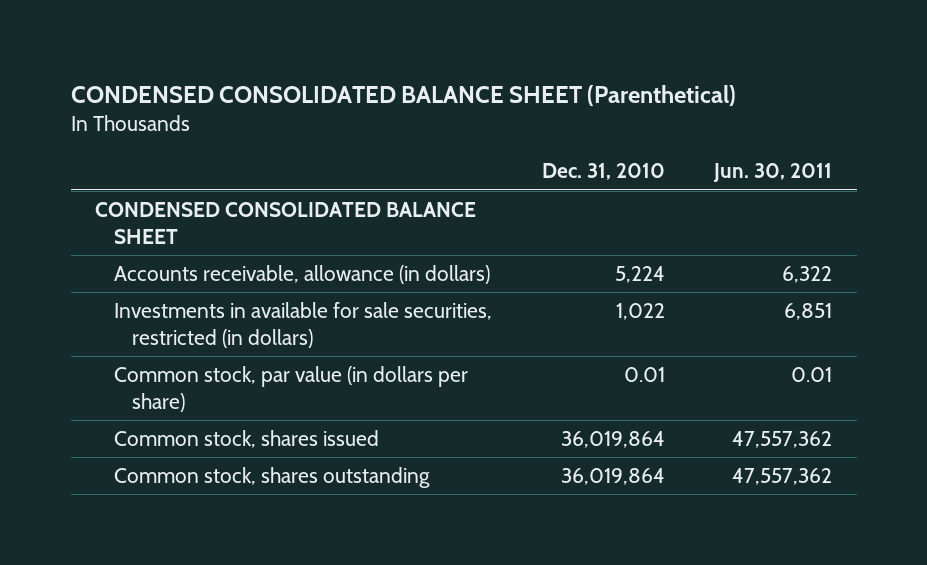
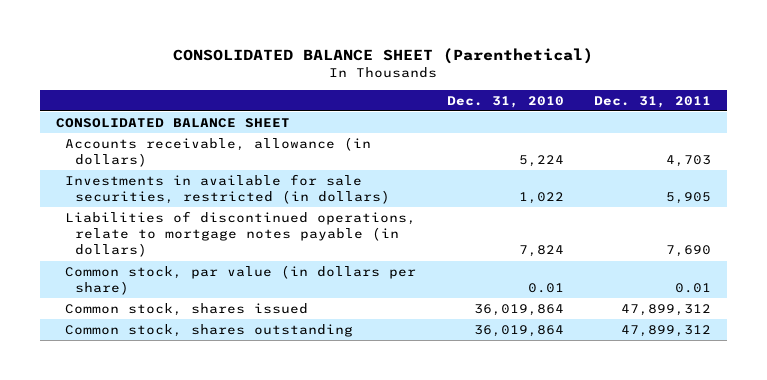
- CONDENSED CONSOLIDATED BALANCE SHEET (Parenthetical)
+ CONSOLIDATED BALANCE SHEET (Parenthetical)
- | Dec. 31, 2010 | Jun. 30, 2011
+ | Dec. 31, 2010 | Dec. 31, 2011
- CONDENSED CONSOLIDATED BALANCE SHEET
+ CONSOLIDATED BALANCE SHEET
+ Liabilities of discontinued operations, relate to mortgage notes payable (in dollars) | 7,824 | 7,690

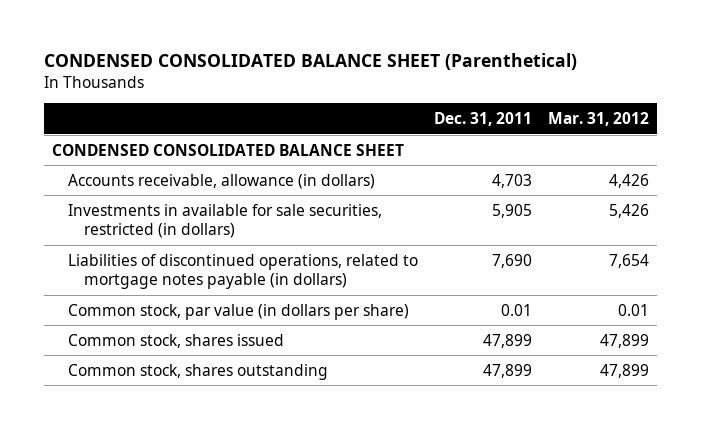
- CONSOLIDATED BALANCE SHEET (Parenthetical)
+ CONDENSED CONSOLIDATED BALANCE SHEET (Parenthetical)
- | Dec. 31, 2010 | Dec. 31, 2011
+ | Dec. 31, 2011 | Mar. 31, 2012
- CONSOLIDATED BALANCE SHEET
+ CONDENSED CONSOLIDATED BALANCE SHEET
- Liabilities of discontinued operations, relate to mortgage notes payable (in dollars) | 7,824 | 7,690
+ Liabilities of discontinued operations, related to mortgage notes payable (in dollars) | 7,690 | 7,654
- Common stock, shares issued | 36,019,864 | 47,899,312
- Common stock, shares outstanding | 36,019,864 | 47,899,312
+ Common stock, shares issued | 47,899 | 47,899
+ Common stock, shares outstanding | 47,899 | 47,899

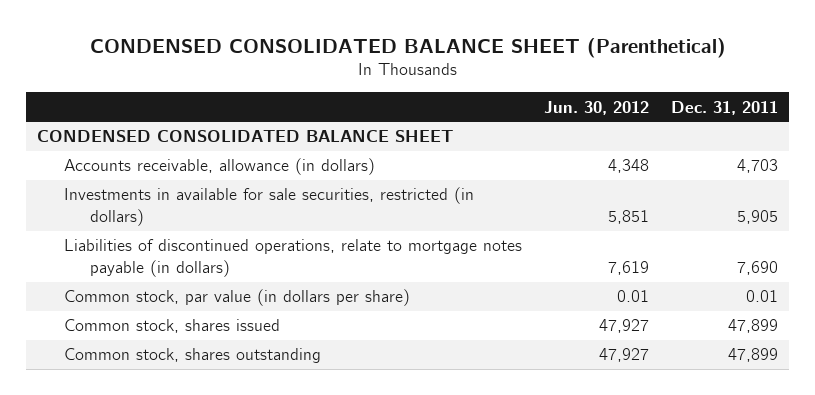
- | Dec. 31, 2011 | Mar. 31, 2012
+ | Jun. 30, 2012 | Dec. 31, 2011
- Liabilities of discontinued operations, related to mortgage notes payable (in dollars) | 7,690 | 7,654
+ Liabilities of discontinued operations, relate to mortgage notes payable (in dollars) | 7,619 | 7,690

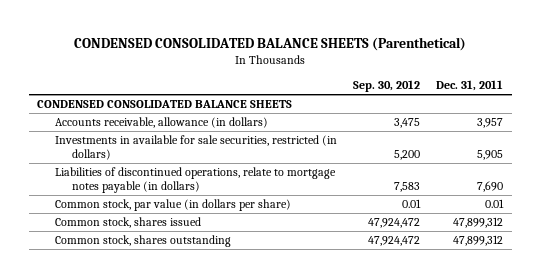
- CONDENSED CONSOLIDATED BALANCE SHEET (Parenthetical)
+ CONDENSED CONSOLIDATED BALANCE SHEETS (Parenthetical)
- | Jun. 30, 2012 | Dec. 31, 2011
+ | Sep. 30, 2012 | Dec. 31, 2011
- CONDENSED CONSOLIDATED BALANCE SHEET
- Accounts receivable, allowance (in dollars) | 4,348 | 4,703
+ CONDENSED CONSOLIDATED BALANCE SHEETS
+ Accounts receivable, allowance (in dollars) | 3,475 | 3,957
- Common stock, shares issued | 47,927 | 47,899
- Common stock, shares outstanding | 47,927 | 47,899
+ Common stock, shares issued | 47,924,472 | 47,899,312
+ Common stock, shares outstanding | 47,924,472 | 47,899,312

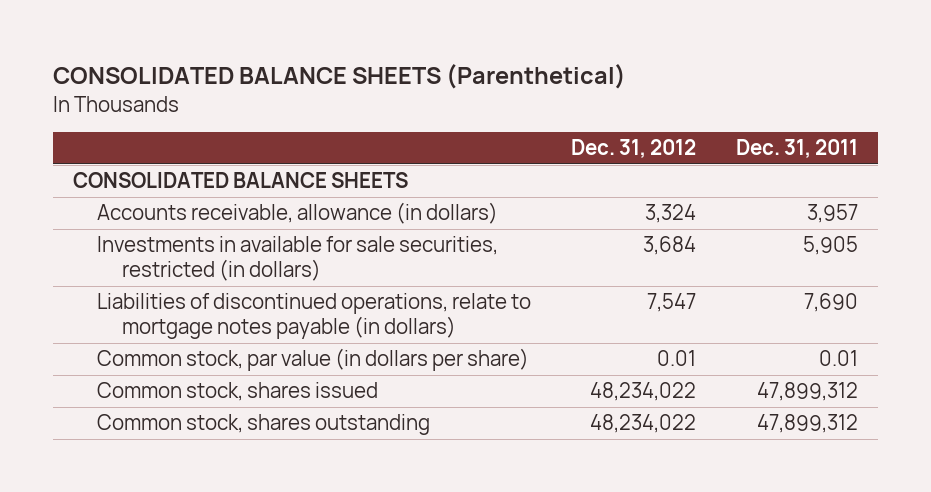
- CONDENSED CONSOLIDATED BALANCE SHEETS (Parenthetical)
+ CONSOLIDATED BALANCE SHEETS (Parenthetical)
- | Sep. 30, 2012 | Dec. 31, 2011
+ | Dec. 31, 2012 | Dec. 31, 2011
- CONDENSED CONSOLIDATED BALANCE SHEETS
+ CONSOLIDATED BALANCE SHEETS

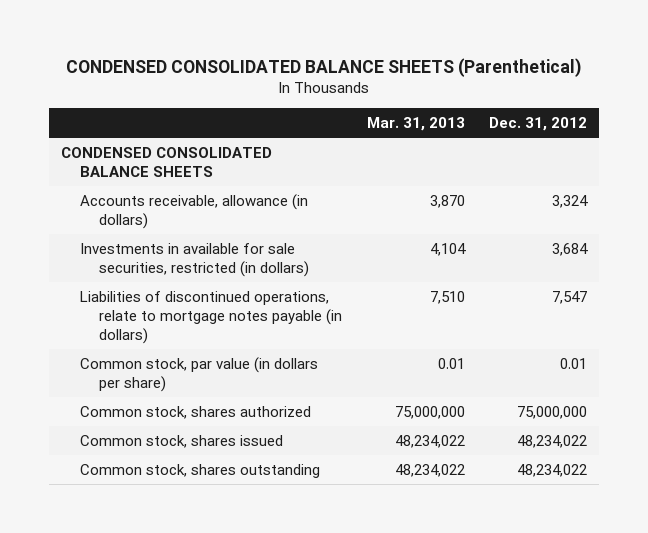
- CONSOLIDATED BALANCE SHEETS (Parenthetical)
+ CONDENSED CONSOLIDATED BALANCE SHEETS (Parenthetical)
- | Dec. 31, 2012 | Dec. 31, 2011
+ | Mar. 31, 2013 | Dec. 31, 2012
- CONSOLIDATED BALANCE SHEETS
+ CONDENSED CONSOLIDATED BALANCE SHEETS
+ Common stock, shares authorized | 75,000,000 | 75,000,000

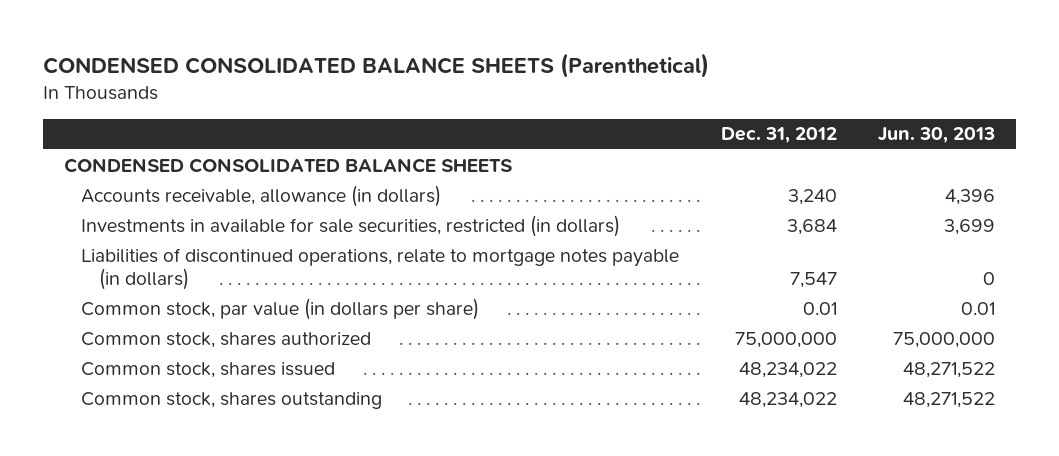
- | Mar. 31, 2013 | Dec. 31, 2012
+ | Dec. 31, 2012 | Jun. 30, 2013
- Accounts receivable, allowance (in dollars) | 3,870 | 3,324
+ Accounts receivable, allowance (in dollars) | 3,240 | 4,396

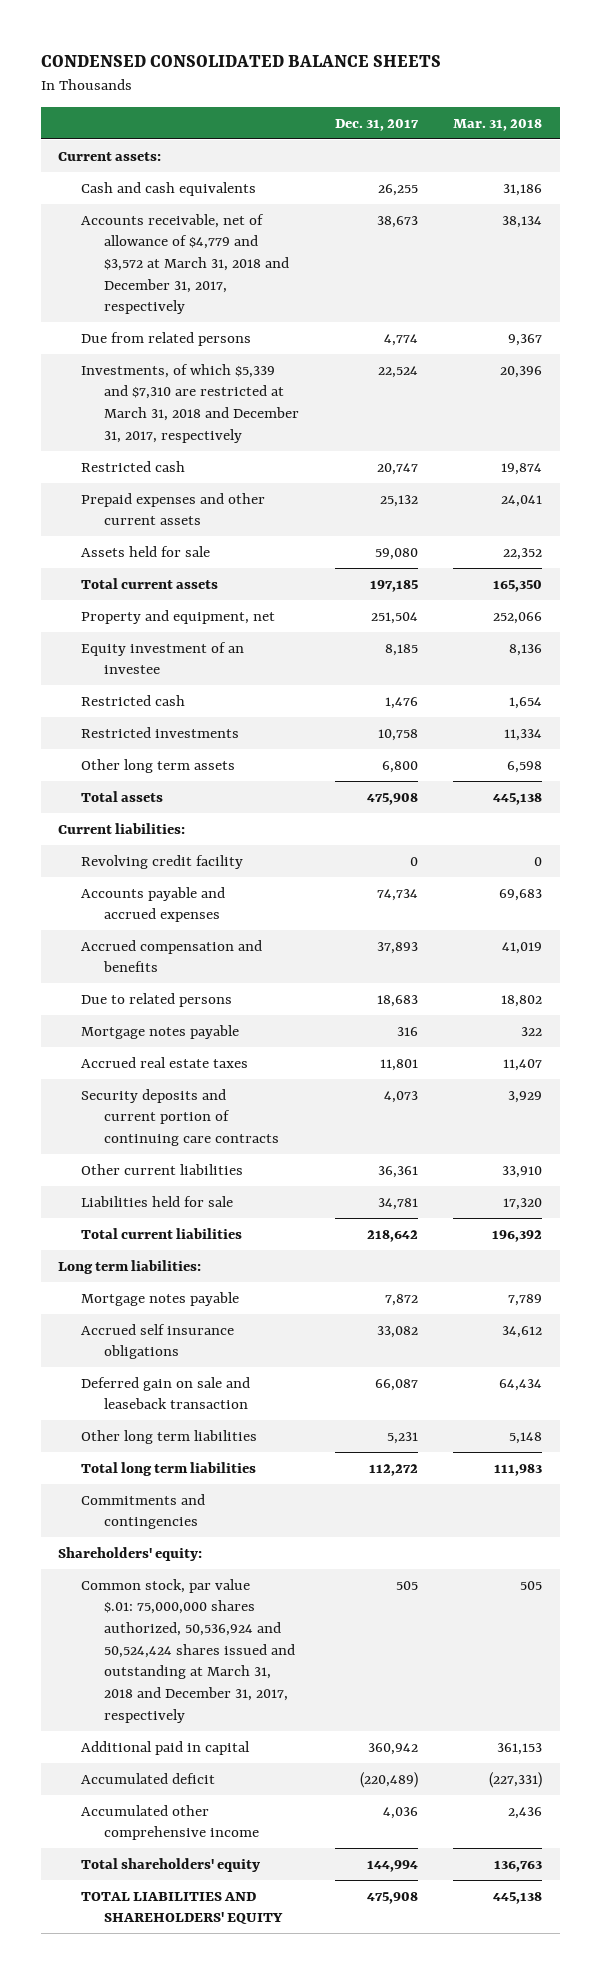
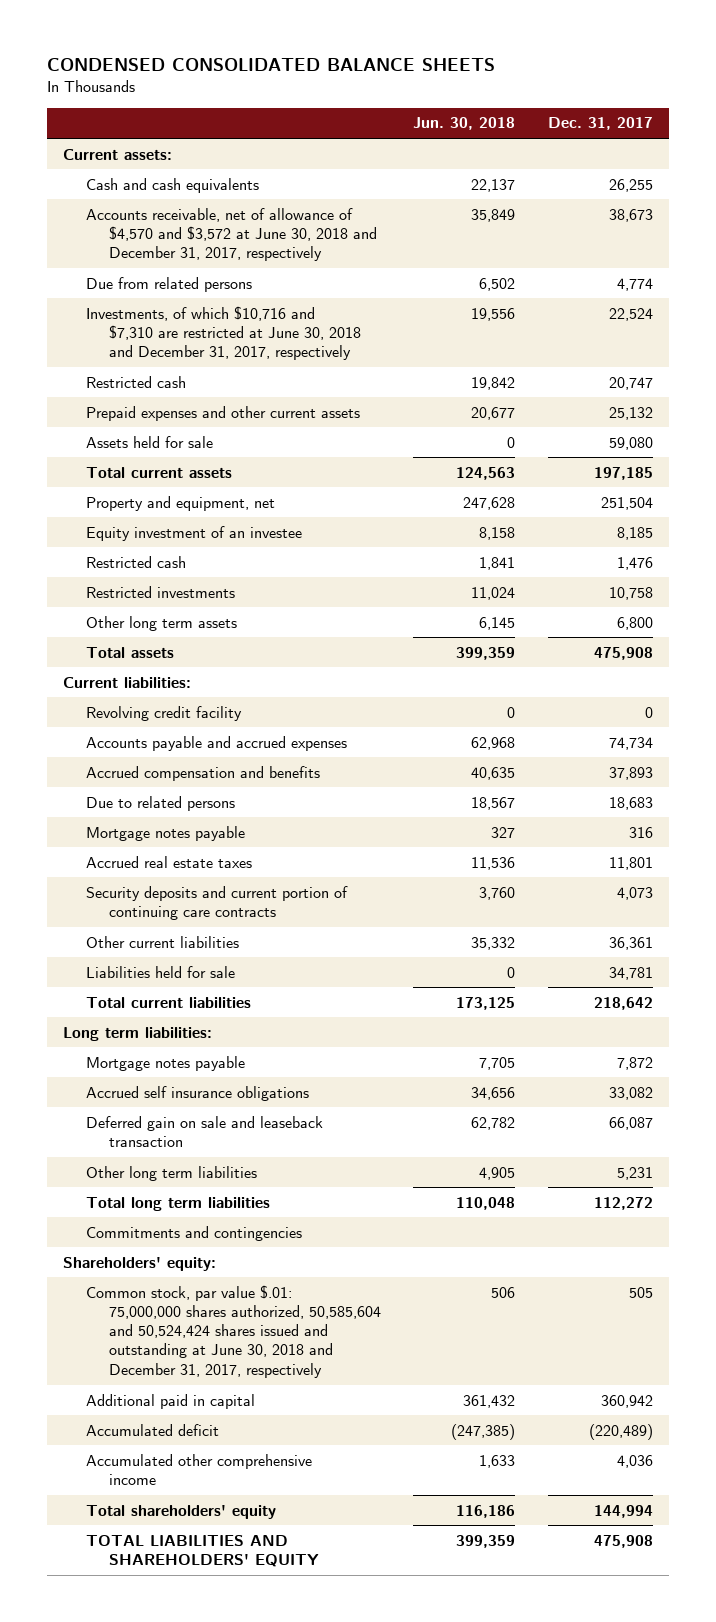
- | Dec. 31, 2017 | Mar. 31, 2018
+ | Jun. 30, 2018 | Dec. 31, 2017
- Accounts receivable, net of allowance of $4,779 and $3,572 at March 31, 2018 and December 31, 2017, respectively | 38,673 | 38,134
+ Accounts receivable, net of allowance of $4,570 and $3,572 at June 30, 2018 and December 31, 2017, respectively | 35,849 | 38,673
- Investments, of which $5,339 and $7,310 are restricted at March 31, 2018 and December 31, 2017, respectively | 22,524 | 20,396
+ Investments, of which $10,716 and $7,310 are restricted at June 30, 2018 and December 31, 2017, respectively | 19,556 | 22,524
- Common stock, par value $.01: 75,000,000 shares authorized, 50,536,924 and 50,524,424 shares issued and outstanding at March 31, 2018 and December 31, 2017, respectively | 505 | 505
+ Common stock, par value $.01: 75,000,000 shares authorized, 50,585,604 and 50,524,424 shares issued and outstanding at June 30, 2018 and December 31, 2017, respectively | 506 | 505

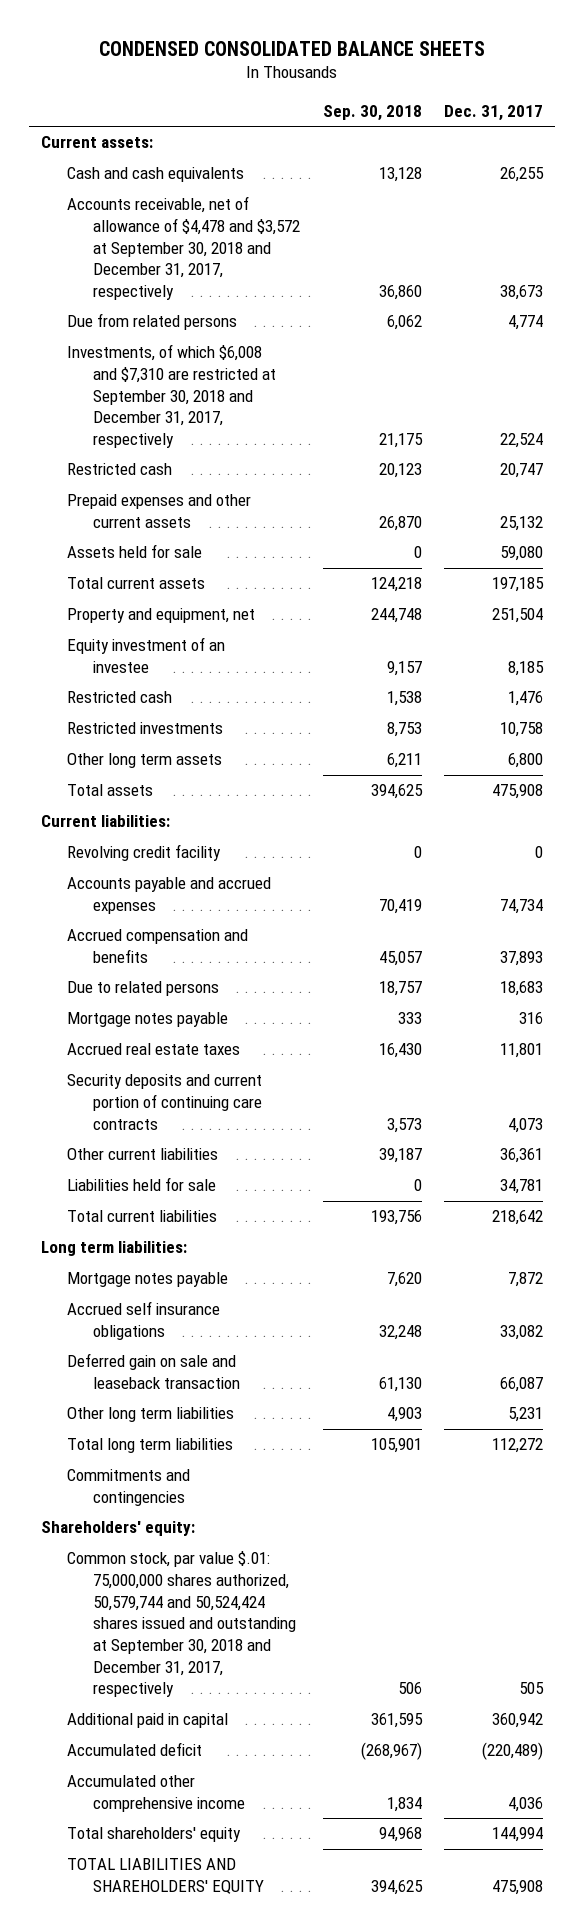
- | Jun. 30, 2018 | Dec. 31, 2017
+ | Sep. 30, 2018 | Dec. 31, 2017
- Accounts receivable, net of allowance of $4,570 and $3,572 at June 30, 2018 and December 31, 2017, respectively | 35,849 | 38,673
+ Accounts receivable, net of allowance of $4,478 and $3,572 at September 30, 2018 and December 31, 2017, respectively | 36,860 | 38,673
- Investments, of which $10,716 and $7,310 are restricted at June 30, 2018 and December 31, 2017, respectively | 19,556 | 22,524
+ Investments, of which $6,008 and $7,310 are restricted at September 30, 2018 and December 31, 2017, respectively | 21,175 | 22,524
- Common stock, par value $.01: 75,000,000 shares authorized, 50,585,604 and 50,524,424 shares issued and outstanding at June 30, 2018 and December 31, 2017, respectively | 506 | 505
+ Common stock, par value $.01: 75,000,000 shares authorized, 50,579,744 and 50,524,424 shares issued and outstanding at September 30, 2018 and December 31, 2017, respectively | 506 | 505

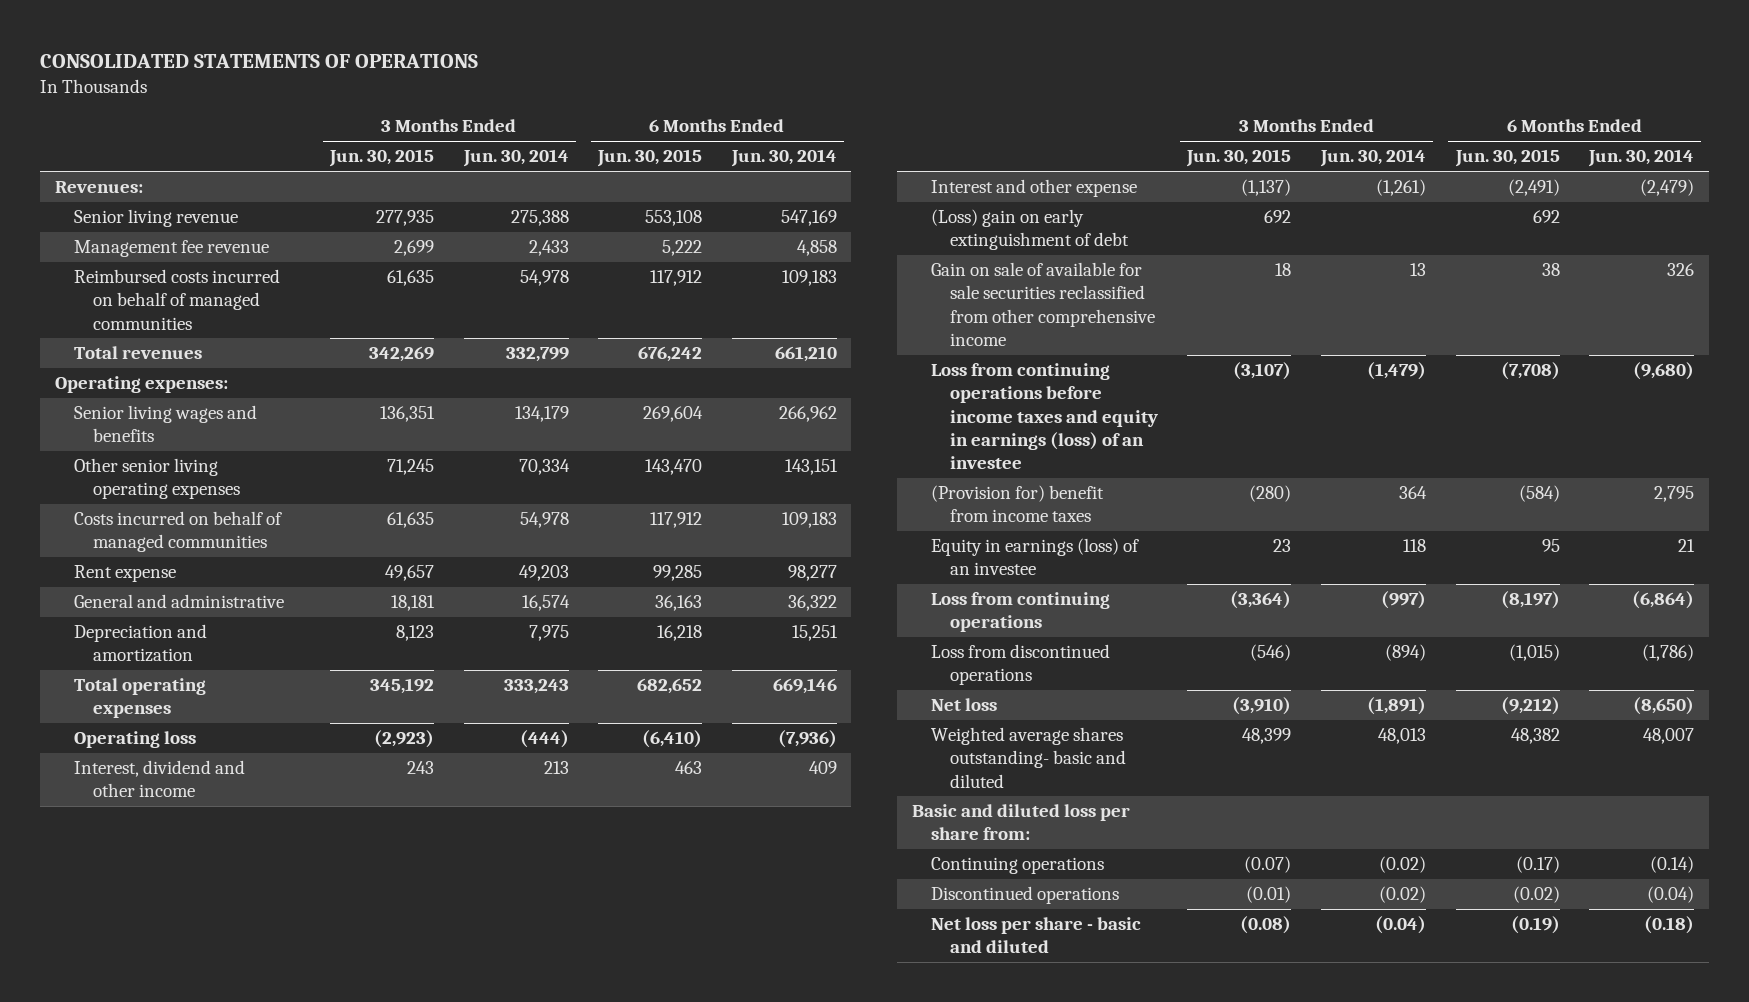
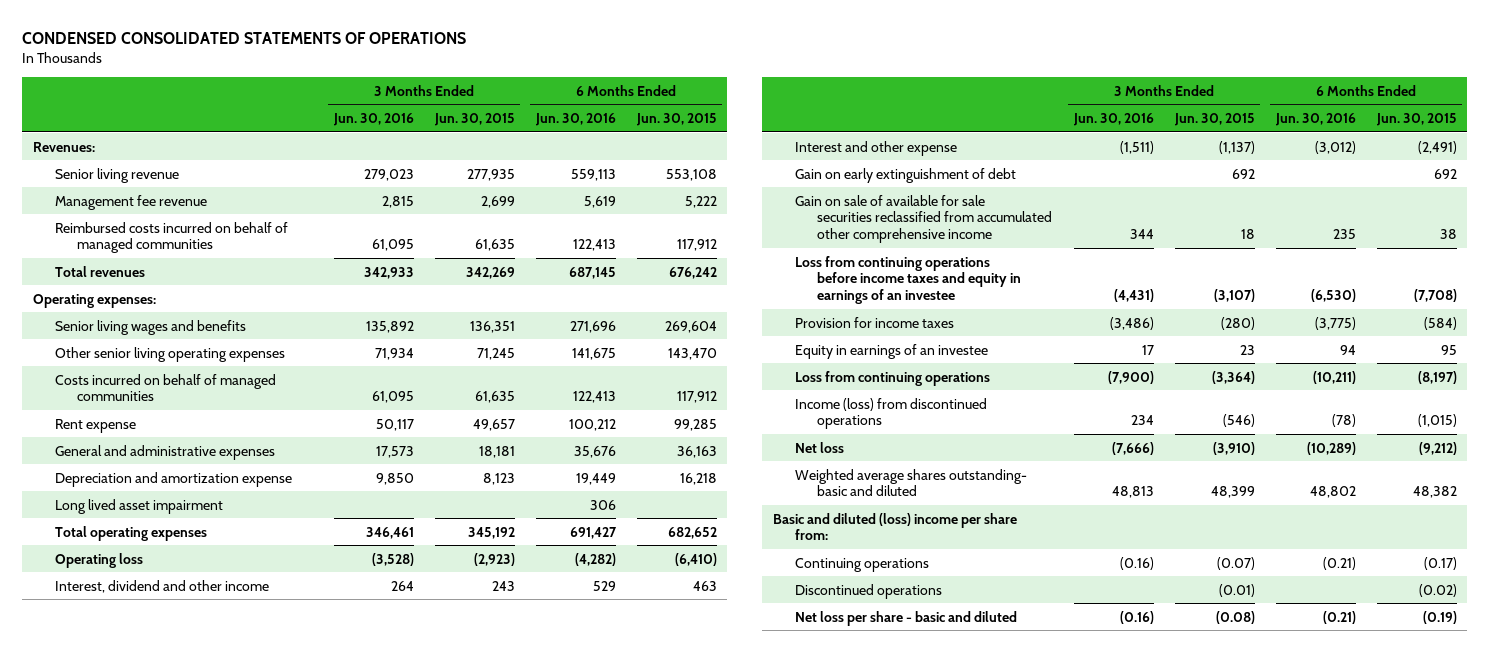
- CONSOLIDATED STATEMENTS OF OPERATIONS
+ CONDENSED CONSOLIDATED STATEMENTS OF OPERATIONS
- | 3 Months Ended Jun. 30, 2015 | 3 Months Ended Jun. 30, 2014 | 6 Months Ended Jun. 30, 2015 | 6 Months Ended Jun. 30, 2014
+ | 3 Months Ended Jun. 30, 2016 | 3 Months Ended Jun. 30, 2015 | 6 Months Ended Jun. 30, 2016 | 6 Months Ended Jun. 30, 2015
- General and administrative | 18,181 | 16,574 | 36,163 | 36,322
- Depreciation and amortization | 8,123 | 7,975 | 16,218 | 15,251
+ General and administrative expenses | 17,573 | 18,181 | 35,676 | 36,163
+ Depreciation and amortization expense | 9,850 | 8,123 | 19,449 | 16,218
+ Long lived asset impairment | | | 306 |
- (Loss) gain on early extinguishment of debt | 692 | | 692 |
- Gain on sale of available for sale securities reclassified from other comprehensive income | 18 | 13 | 38 | 326
- Loss from continuing operations before income taxes and equity in earnings (loss) of an investee | (3,107) | (1,479) | (7,708) | (9,680)
- (Provision for) benefit from income taxes | (280) | 364 | (584) | 2,795
- Equity in earnings (loss) of an investee | 23 | 118 | 95 | 21
+ Gain on early extinguishment of debt | | 692 | | 692
+ Gain on sale of available for sale securities reclassified from accumulated other comprehensive income | 344 | 18 | 235 | 38
+ Loss from continuing operations before income taxes and equity in earnings of an investee | (4,431) | (3,107) | (6,530) | (7,708)
+ Provision for income taxes | (3,486) | (280) | (3,775) | (584)
+ Equity in earnings of an investee | 17 | 23 | 94 | 95
- Loss from discontinued operations | (546) | (894) | (1,015) | (1,786)
+ Income (loss) from discontinued operations | 234 | (546) | (78) | (1,015)
- Basic and diluted loss per share from:
+ Basic and diluted (loss) income per share from:

